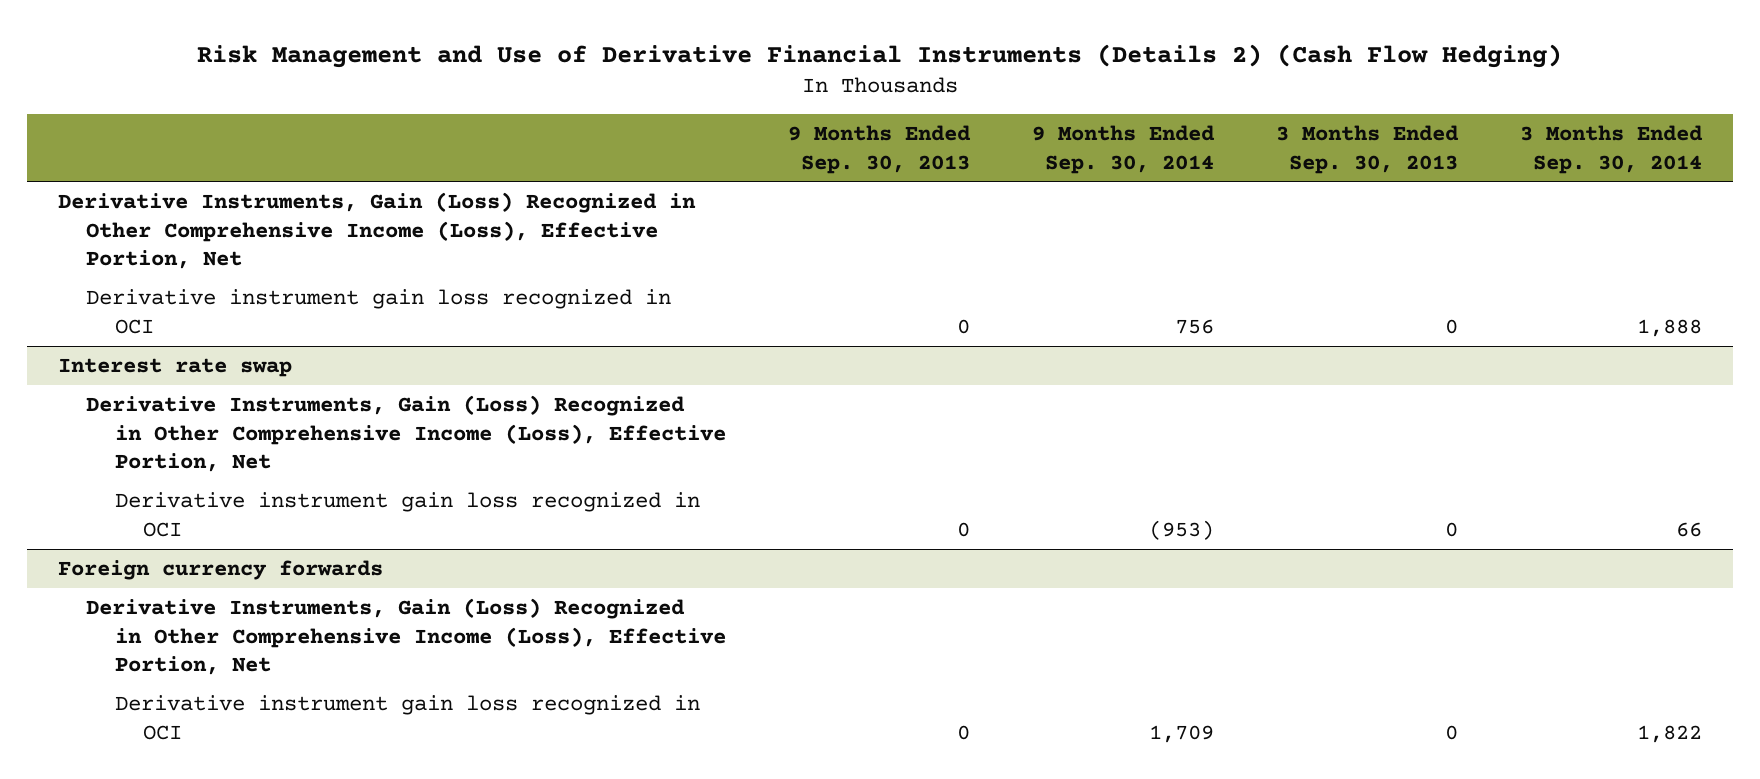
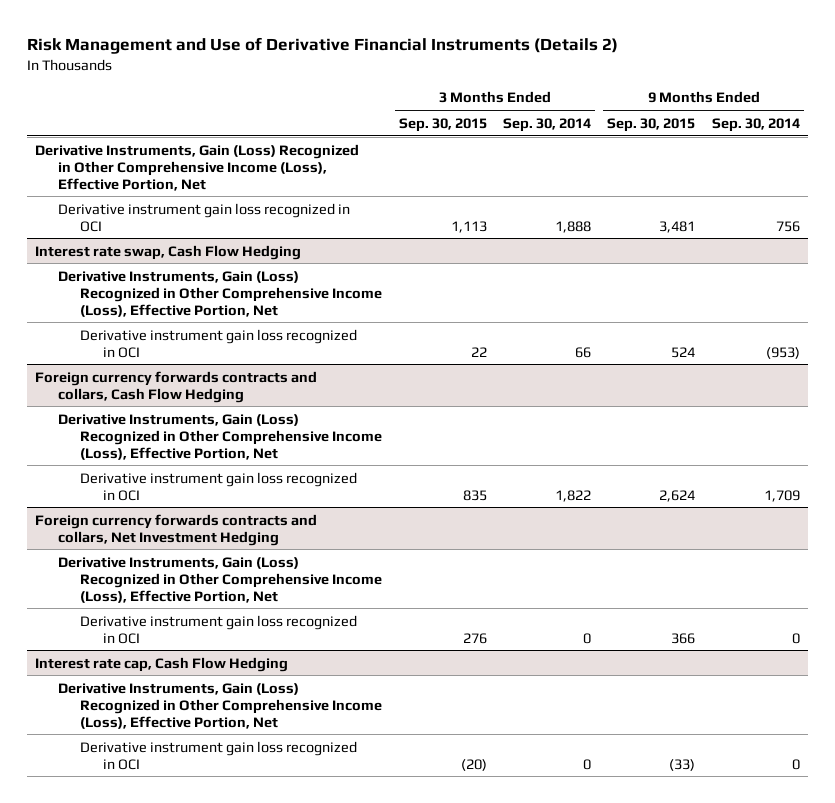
- Risk Management and Use of Derivative Financial Instruments (Details 2) (Cash Flow Hedging)
+ Risk Management and Use of Derivative Financial Instruments (Details 2)
- | 9 Months Ended Sep. 30, 2013 | 9 Months Ended Sep. 30, 2014 | 3 Months Ended Sep. 30, 2013 | 3 Months Ended Sep. 30, 2014
+ | 3 Months Ended Sep. 30, 2015 | 3 Months Ended Sep. 30, 2014 | 9 Months Ended Sep. 30, 2015 | 9 Months Ended Sep. 30, 2014
- Interest rate swap
+ Interest rate swap, Cash Flow Hedging
- Foreign currency forwards
+ Foreign currency forwards contracts and collars, Cash Flow Hedging
+ Foreign currency forwards contracts and collars, Net Investment Hedging
+ Derivative Instruments, Gain (Loss) Recognized in Other Comprehensive Income (Loss), Effective Portion, Net
+ Derivative instrument gain loss recognized in OCI | 276 | 0 | 366 | 0
+ Interest rate cap, Cash Flow Hedging
+ Derivative Instruments, Gain (Loss) Recognized in Other Comprehensive Income (Loss), Effective Portion, Net
+ Derivative instrument gain loss recognized in OCI | (20) | 0 | (33) | 0

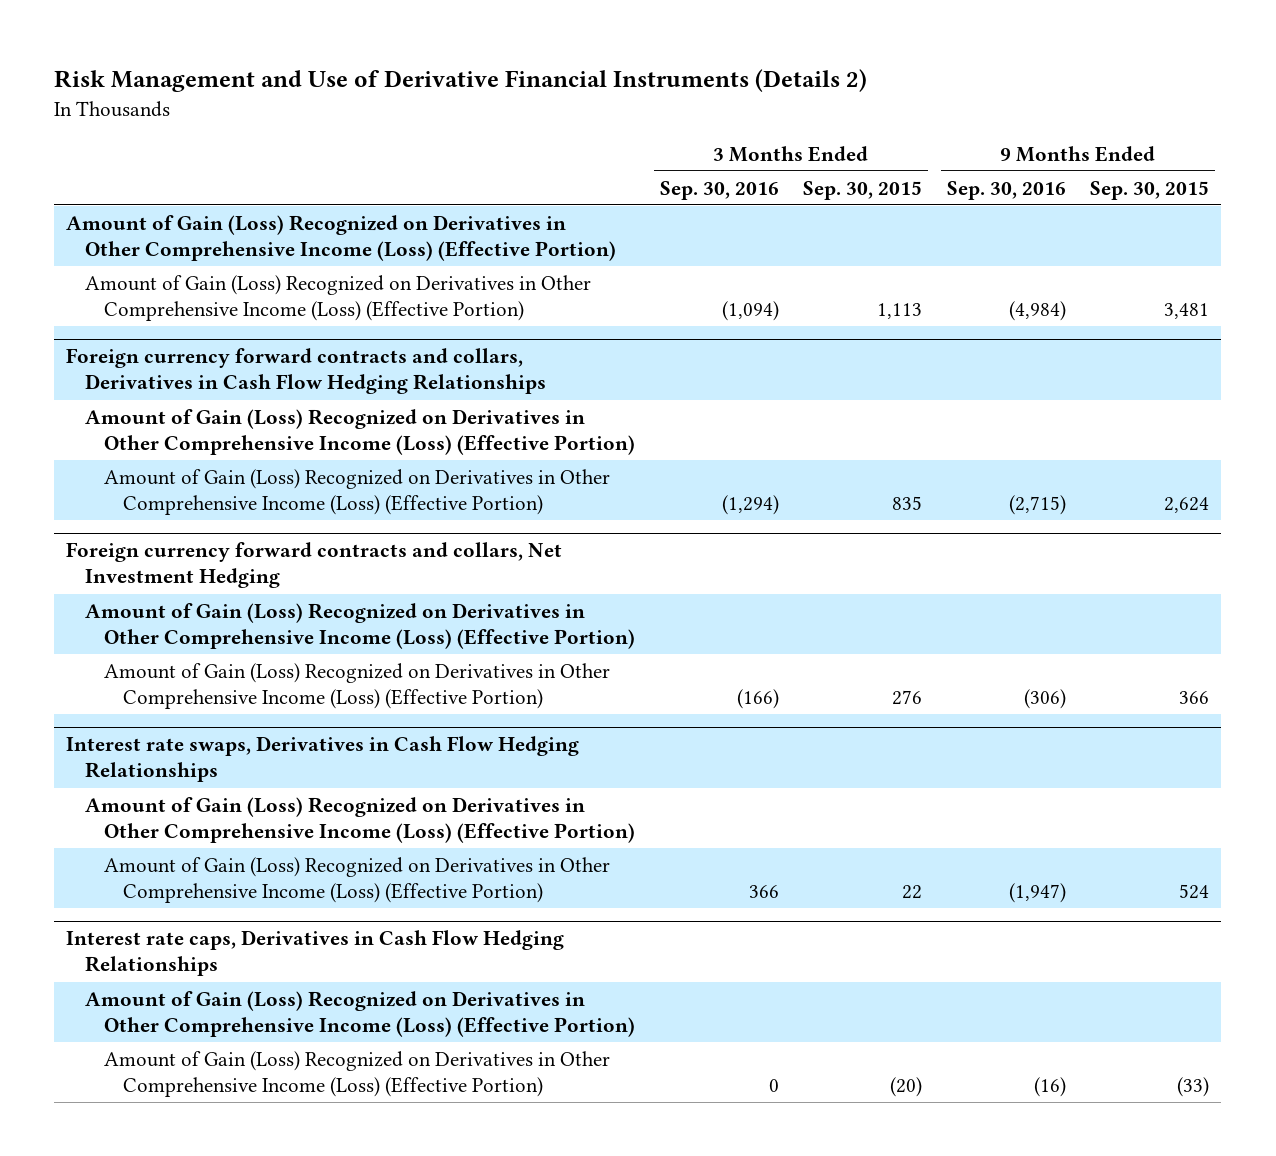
- | 3 Months Ended Sep. 30, 2015 | 3 Months Ended Sep. 30, 2014 | 9 Months Ended Sep. 30, 2015 | 9 Months Ended Sep. 30, 2014
+ | 3 Months Ended Sep. 30, 2016 | 3 Months Ended Sep. 30, 2015 | 9 Months Ended Sep. 30, 2016 | 9 Months Ended Sep. 30, 2015
- Derivative Instruments, Gain (Loss) Recognized in Other Comprehensive Income (Loss), Effective Portion, Net
- Derivative instrument gain loss recognized in OCI | 1,113 | 1,888 | 3,481 | 756
- Interest rate swap, Cash Flow Hedging
- Derivative Instruments, Gain (Loss) Recognized in Other Comprehensive Income (Loss), Effective Portion, Net
- Derivative instrument gain loss recognized in OCI | 22 | 66 | 524 | (953)
- Foreign currency forwards contracts and collars, Cash Flow Hedging
- Derivative Instruments, Gain (Loss) Recognized in Other Comprehensive Income (Loss), Effective Portion, Net
- Derivative instrument gain loss recognized in OCI | 835 | 1,822 | 2,624 | 1,709
- Foreign currency forwards contracts and collars, Net Investment Hedging
- Derivative Instruments, Gain (Loss) Recognized in Other Comprehensive Income (Loss), Effective Portion, Net
- Derivative instrument gain loss recognized in OCI | 276 | 0 | 366 | 0
- Interest rate cap, Cash Flow Hedging
- Derivative Instruments, Gain (Loss) Recognized in Other Comprehensive Income (Loss), Effective Portion, Net
- Derivative instrument gain loss recognized in OCI | (20) | 0 | (33) | 0
+ Amount of Gain (Loss) Recognized on Derivatives in Other Comprehensive Income (Loss) (Effective Portion)
+ Amount of Gain (Loss) Recognized on Derivatives in Other Comprehensive Income (Loss) (Effective Portion) | (1,094) | 1,113 | (4,984) | 3,481
+ Foreign currency forward contracts and collars, Derivatives in Cash Flow Hedging Relationships
+ Amount of Gain (Loss) Recognized on Derivatives in Other Comprehensive Income (Loss) (Effective Portion)
+ Amount of Gain (Loss) Recognized on Derivatives in Other Comprehensive Income (Loss) (Effective Portion) | (1,294) | 835 | (2,715) | 2,624
+ Foreign currency forward contracts and collars, Net Investment Hedging
+ Amount of Gain (Loss) Recognized on Derivatives in Other Comprehensive Income (Loss) (Effective Portion)
+ Amount of Gain (Loss) Recognized on Derivatives in Other Comprehensive Income (Loss) (Effective Portion) | (166) | 276 | (306) | 366
+ Interest rate swaps, Derivatives in Cash Flow Hedging Relationships
+ Amount of Gain (Loss) Recognized on Derivatives in Other Comprehensive Income (Loss) (Effective Portion)
+ Amount of Gain (Loss) Recognized on Derivatives in Other Comprehensive Income (Loss) (Effective Portion) | 366 | 22 | (1,947) | 524
+ Interest rate caps, Derivatives in Cash Flow Hedging Relationships
+ Amount of Gain (Loss) Recognized on Derivatives in Other Comprehensive Income (Loss) (Effective Portion)
+ Amount of Gain (Loss) Recognized on Derivatives in Other Comprehensive Income (Loss) (Effective Portion) | 0 | (20) | (16) | (33)

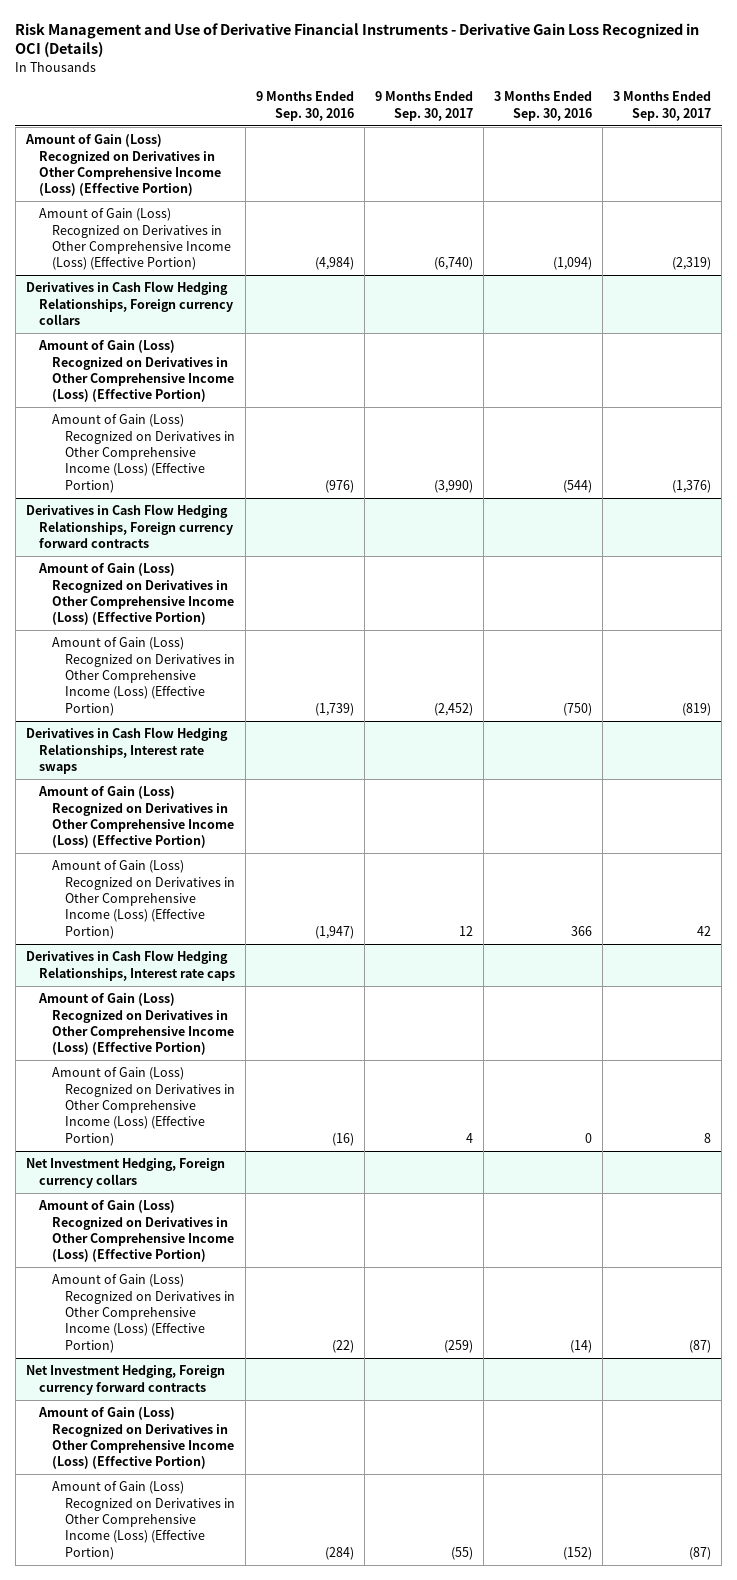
- Risk Management and Use of Derivative Financial Instruments (Details 2)
+ Risk Management and Use of Derivative Financial Instruments - Derivative Gain Loss Recognized in OCI (Details)
- | 3 Months Ended Sep. 30, 2016 | 3 Months Ended Sep. 30, 2015 | 9 Months Ended Sep. 30, 2016 | 9 Months Ended Sep. 30, 2015
+ | 9 Months Ended Sep. 30, 2016 | 9 Months Ended Sep. 30, 2017 | 3 Months Ended Sep. 30, 2016 | 3 Months Ended Sep. 30, 2017
- Foreign currency forward contracts and collars, Derivatives in Cash Flow Hedging Relationships
+ Derivatives in Cash Flow Hedging Relationships, Foreign currency collars
- Amount of Gain (Loss) Recognized on Derivatives in Other Comprehensive Income (Loss) (Effective Portion) | (1,294) | 835 | (2,715) | 2,624
- Foreign currency forward contracts and collars, Net Investment Hedging
+ Amount of Gain (Loss) Recognized on Derivatives in Other Comprehensive Income (Loss) (Effective Portion) | (976) | (3,990) | (544) | (1,376)
+ Derivatives in Cash Flow Hedging Relationships, Foreign currency forward contracts
- Amount of Gain (Loss) Recognized on Derivatives in Other Comprehensive Income (Loss) (Effective Portion) | (166) | 276 | (306) | 366
- Interest rate swaps, Derivatives in Cash Flow Hedging Relationships
+ Amount of Gain (Loss) Recognized on Derivatives in Other Comprehensive Income (Loss) (Effective Portion) | (1,739) | (2,452) | (750) | (819)
+ Derivatives in Cash Flow Hedging Relationships, Interest rate swaps
- Interest rate caps, Derivatives in Cash Flow Hedging Relationships
+ Derivatives in Cash Flow Hedging Relationships, Interest rate caps
+ Net Investment Hedging, Foreign currency collars
+ Amount of Gain (Loss) Recognized on Derivatives in Other Comprehensive Income (Loss) (Effective Portion)
+ Amount of Gain (Loss) Recognized on Derivatives in Other Comprehensive Income (Loss) (Effective Portion) | (22) | (259) | (14) | (87)
+ Net Investment Hedging, Foreign currency forward contracts
+ Amount of Gain (Loss) Recognized on Derivatives in Other Comprehensive Income (Loss) (Effective Portion)
+ Amount of Gain (Loss) Recognized on Derivatives in Other Comprehensive Income (Loss) (Effective Portion) | (284) | (55) | (152) | (87)

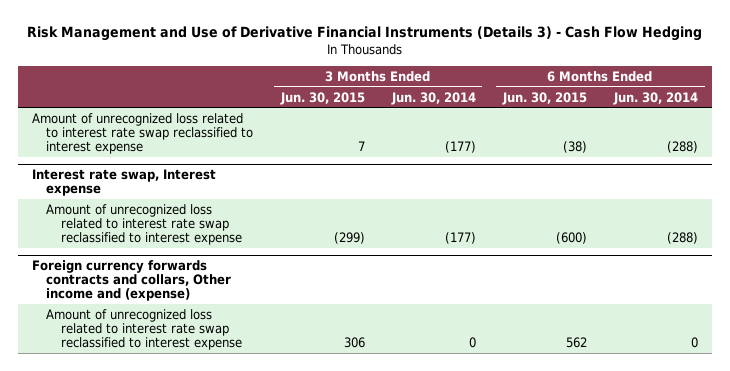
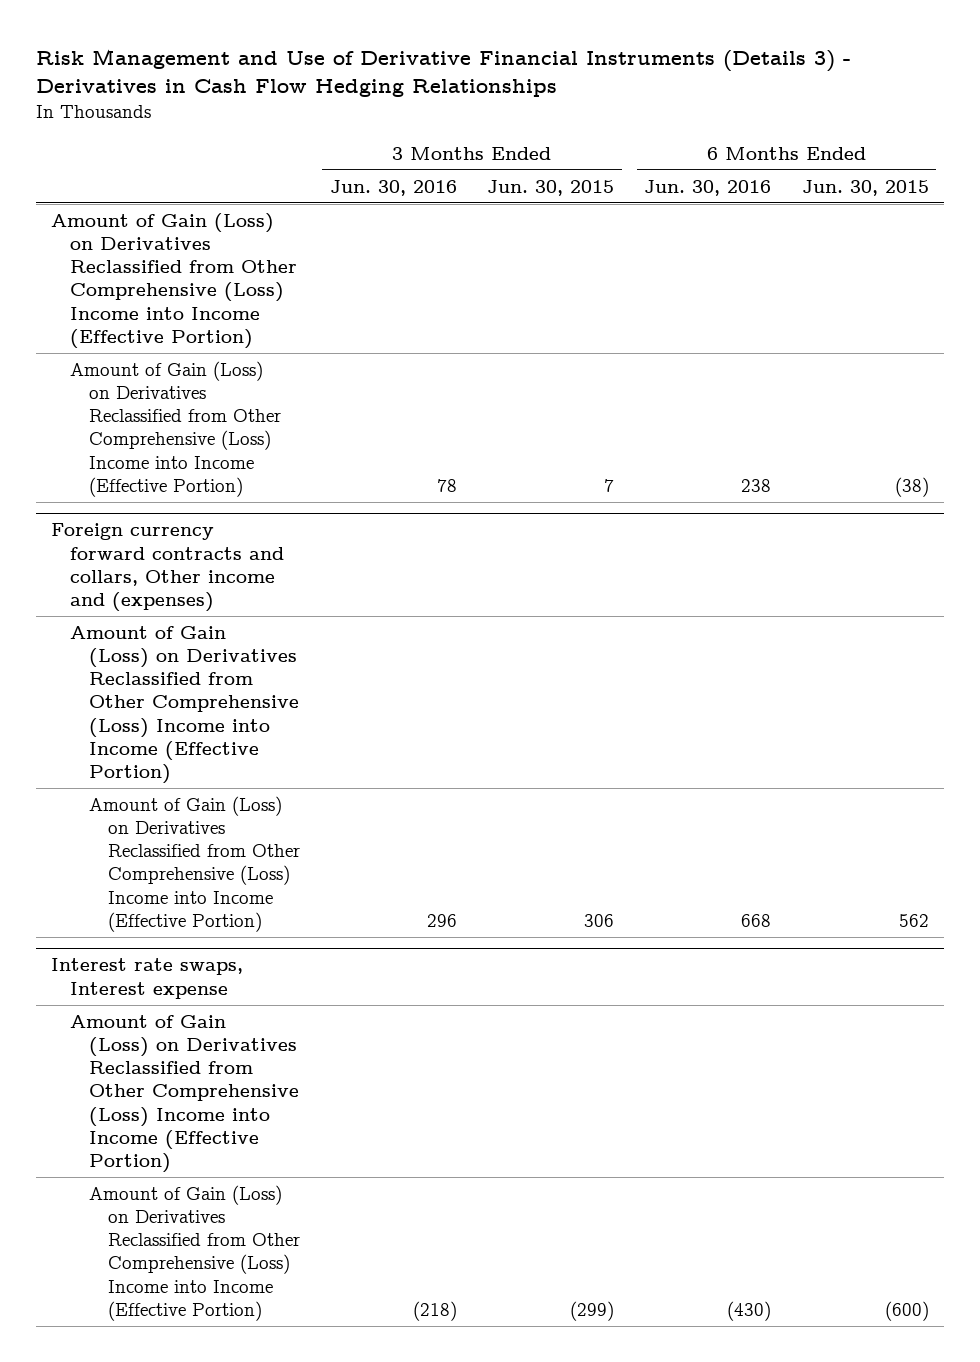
- Risk Management and Use of Derivative Financial Instruments (Details 3) - Cash Flow Hedging
+ Risk Management and Use of Derivative Financial Instruments (Details 3) - Derivatives in Cash Flow Hedging Relationships
- | 3 Months Ended Jun. 30, 2015 | 3 Months Ended Jun. 30, 2014 | 6 Months Ended Jun. 30, 2015 | 6 Months Ended Jun. 30, 2014
+ | 3 Months Ended Jun. 30, 2016 | 3 Months Ended Jun. 30, 2015 | 6 Months Ended Jun. 30, 2016 | 6 Months Ended Jun. 30, 2015
- Amount of unrecognized loss related to interest rate swap reclassified to interest expense | 7 | (177) | (38) | (288)
- Interest rate swap, Interest expense
- Amount of unrecognized loss related to interest rate swap reclassified to interest expense | (299) | (177) | (600) | (288)
- Foreign currency forwards contracts and collars, Other income and (expense)
- Amount of unrecognized loss related to interest rate swap reclassified to interest expense | 306 | 0 | 562 | 0
+ Amount of Gain (Loss) on Derivatives Reclassified from Other Comprehensive (Loss) Income into Income (Effective Portion)
+ Amount of Gain (Loss) on Derivatives Reclassified from Other Comprehensive (Loss) Income into Income (Effective Portion) | 78 | 7 | 238 | (38)
+ Foreign currency forward contracts and collars, Other income and (expenses)
+ Amount of Gain (Loss) on Derivatives Reclassified from Other Comprehensive (Loss) Income into Income (Effective Portion)
+ Amount of Gain (Loss) on Derivatives Reclassified from Other Comprehensive (Loss) Income into Income (Effective Portion) | 296 | 306 | 668 | 562
+ Interest rate swaps, Interest expense
+ Amount of Gain (Loss) on Derivatives Reclassified from Other Comprehensive (Loss) Income into Income (Effective Portion)
+ Amount of Gain (Loss) on Derivatives Reclassified from Other Comprehensive (Loss) Income into Income (Effective Portion) | (218) | (299) | (430) | (600)

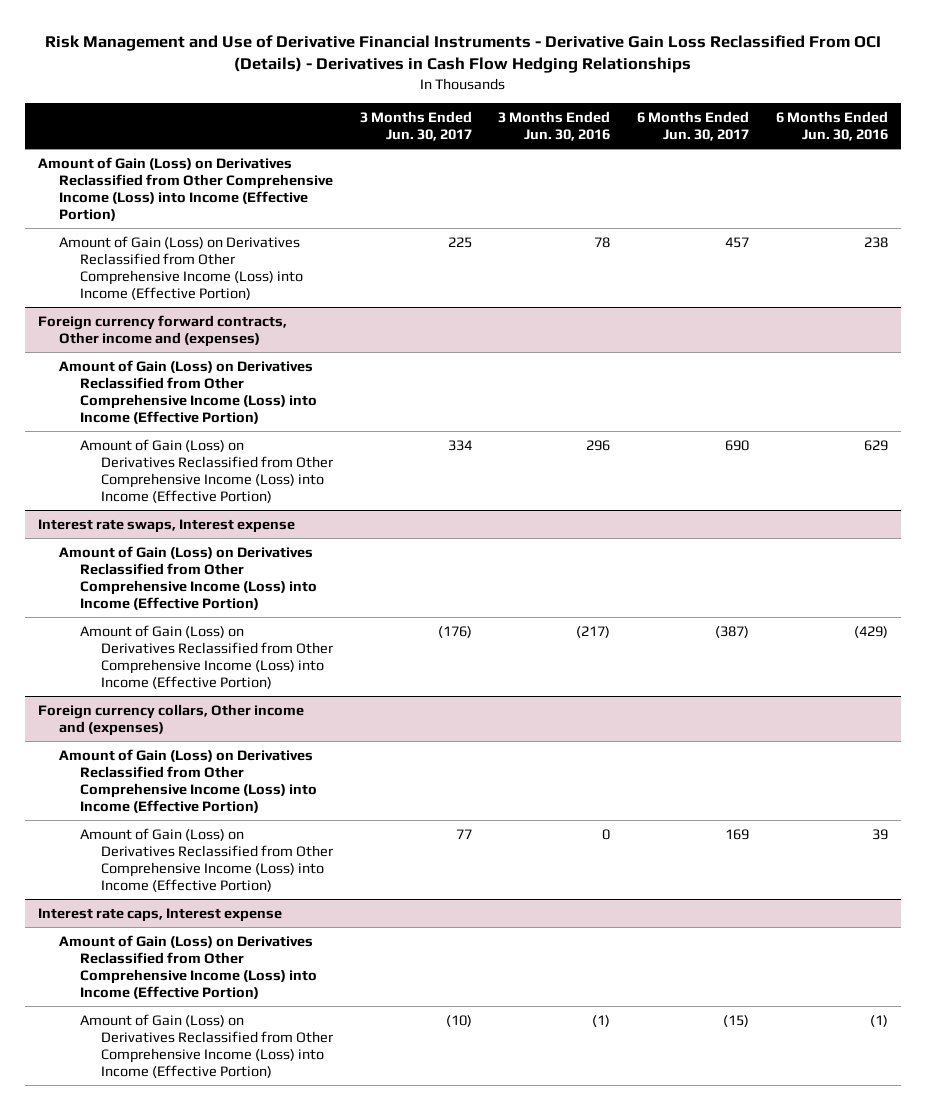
- Risk Management and Use of Derivative Financial Instruments (Details 3) - Derivatives in Cash Flow Hedging Relationships
+ Risk Management and Use of Derivative Financial Instruments - Derivative Gain Loss Reclassified From OCI (Details) - Derivatives in Cash Flow Hedging Relationships
- | 3 Months Ended Jun. 30, 2016 | 3 Months Ended Jun. 30, 2015 | 6 Months Ended Jun. 30, 2016 | 6 Months Ended Jun. 30, 2015
+ | 3 Months Ended Jun. 30, 2017 | 3 Months Ended Jun. 30, 2016 | 6 Months Ended Jun. 30, 2017 | 6 Months Ended Jun. 30, 2016
- Amount of Gain (Loss) on Derivatives Reclassified from Other Comprehensive (Loss) Income into Income (Effective Portion)
- Amount of Gain (Loss) on Derivatives Reclassified from Other Comprehensive (Loss) Income into Income (Effective Portion) | 78 | 7 | 238 | (38)
- Foreign currency forward contracts and collars, Other income and (expenses)
- Amount of Gain (Loss) on Derivatives Reclassified from Other Comprehensive (Loss) Income into Income (Effective Portion)
- Amount of Gain (Loss) on Derivatives Reclassified from Other Comprehensive (Loss) Income into Income (Effective Portion) | 296 | 306 | 668 | 562
+ Amount of Gain (Loss) on Derivatives Reclassified from Other Comprehensive Income (Loss) into Income (Effective Portion)
+ Amount of Gain (Loss) on Derivatives Reclassified from Other Comprehensive Income (Loss) into Income (Effective Portion) | 225 | 78 | 457 | 238
+ Foreign currency forward contracts, Other income and (expenses)
+ Amount of Gain (Loss) on Derivatives Reclassified from Other Comprehensive Income (Loss) into Income (Effective Portion)
+ Amount of Gain (Loss) on Derivatives Reclassified from Other Comprehensive Income (Loss) into Income (Effective Portion) | 334 | 296 | 690 | 629
@ Interest rate swaps, Interest expense
- Amount of Gain (Loss) on Derivatives Reclassified from Other Comprehensive (Loss) Income into Income (Effective Portion)
- Amount of Gain (Loss) on Derivatives Reclassified from Other Comprehensive (Loss) Income into Income (Effective Portion) | (218) | (299) | (430) | (600)
+ Amount of Gain (Loss) on Derivatives Reclassified from Other Comprehensive Income (Loss) into Income (Effective Portion)
+ Amount of Gain (Loss) on Derivatives Reclassified from Other Comprehensive Income (Loss) into Income (Effective Portion) | (176) | (217) | (387) | (429)
+ Foreign currency collars, Other income and (expenses)
+ Amount of Gain (Loss) on Derivatives Reclassified from Other Comprehensive Income (Loss) into Income (Effective Portion)
+ Amount of Gain (Loss) on Derivatives Reclassified from Other Comprehensive Income (Loss) into Income (Effective Portion) | 77 | 0 | 169 | 39
+ Interest rate caps, Interest expense
+ Amount of Gain (Loss) on Derivatives Reclassified from Other Comprehensive Income (Loss) into Income (Effective Portion)
+ Amount of Gain (Loss) on Derivatives Reclassified from Other Comprehensive Income (Loss) into Income (Effective Portion) | (10) | (1) | (15) | (1)

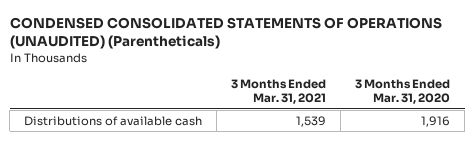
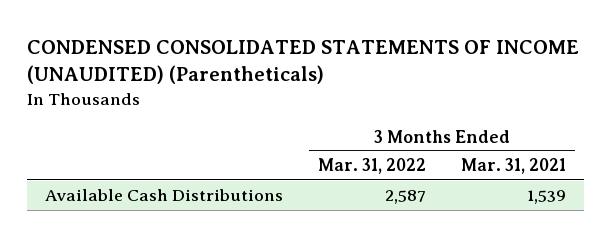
- CONDENSED CONSOLIDATED STATEMENTS OF OPERATIONS (UNAUDITED) (Parentheticals)
+ CONDENSED CONSOLIDATED STATEMENTS OF INCOME (UNAUDITED) (Parentheticals)
- | 3 Months Ended Mar. 31, 2021 | 3 Months Ended Mar. 31, 2020
+ | 3 Months Ended Mar. 31, 2022 | 3 Months Ended Mar. 31, 2021
- Distributions of available cash | 1,539 | 1,916
+ Available Cash Distributions | 2,587 | 1,539

